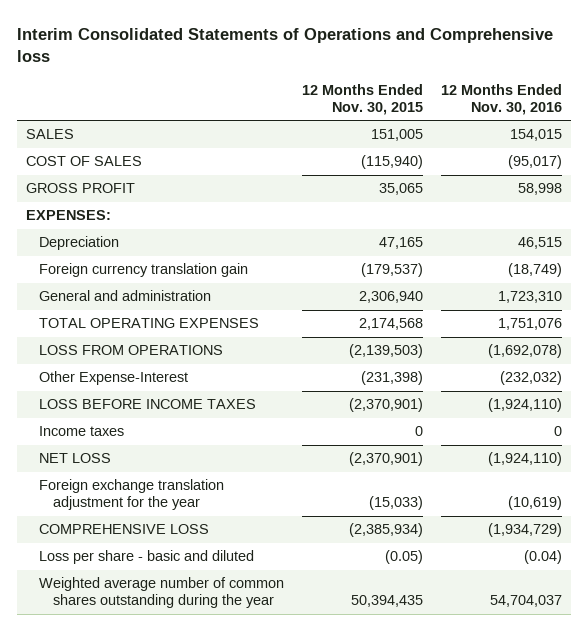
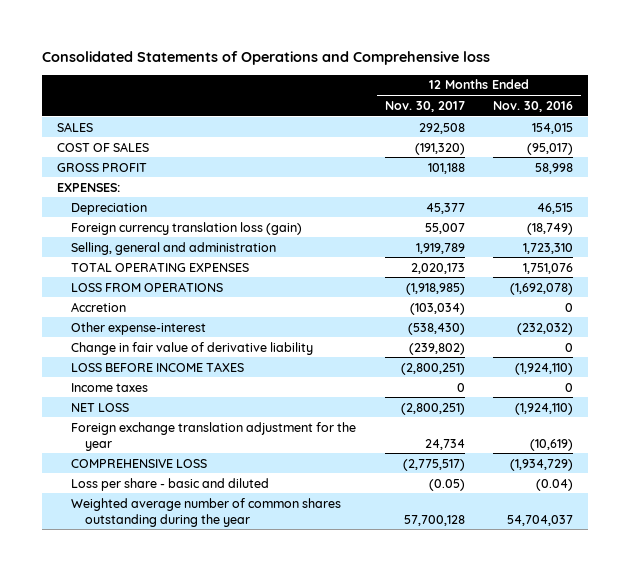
- Interim Consolidated Statements of Operations and Comprehensive loss
+ Consolidated Statements of Operations and Comprehensive loss
- | 12 Months Ended Nov. 30, 2015 | 12 Months Ended Nov. 30, 2016
+ | 12 Months Ended Nov. 30, 2017 | 12 Months Ended Nov. 30, 2016
- Foreign currency translation gain | (179,537) | (18,749)
- General and administration | 2,306,940 | 1,723,310
+ Foreign currency translation loss (gain) | 55,007 | (18,749)
+ Selling, general and administration | 1,919,789 | 1,723,310
- Other Expense-Interest | (231,398) | (232,032)
+ Accretion | (103,034) | 0
+ Other expense-interest | (538,430) | (232,032)
+ Change in fair value of derivative liability | (239,802) | 0

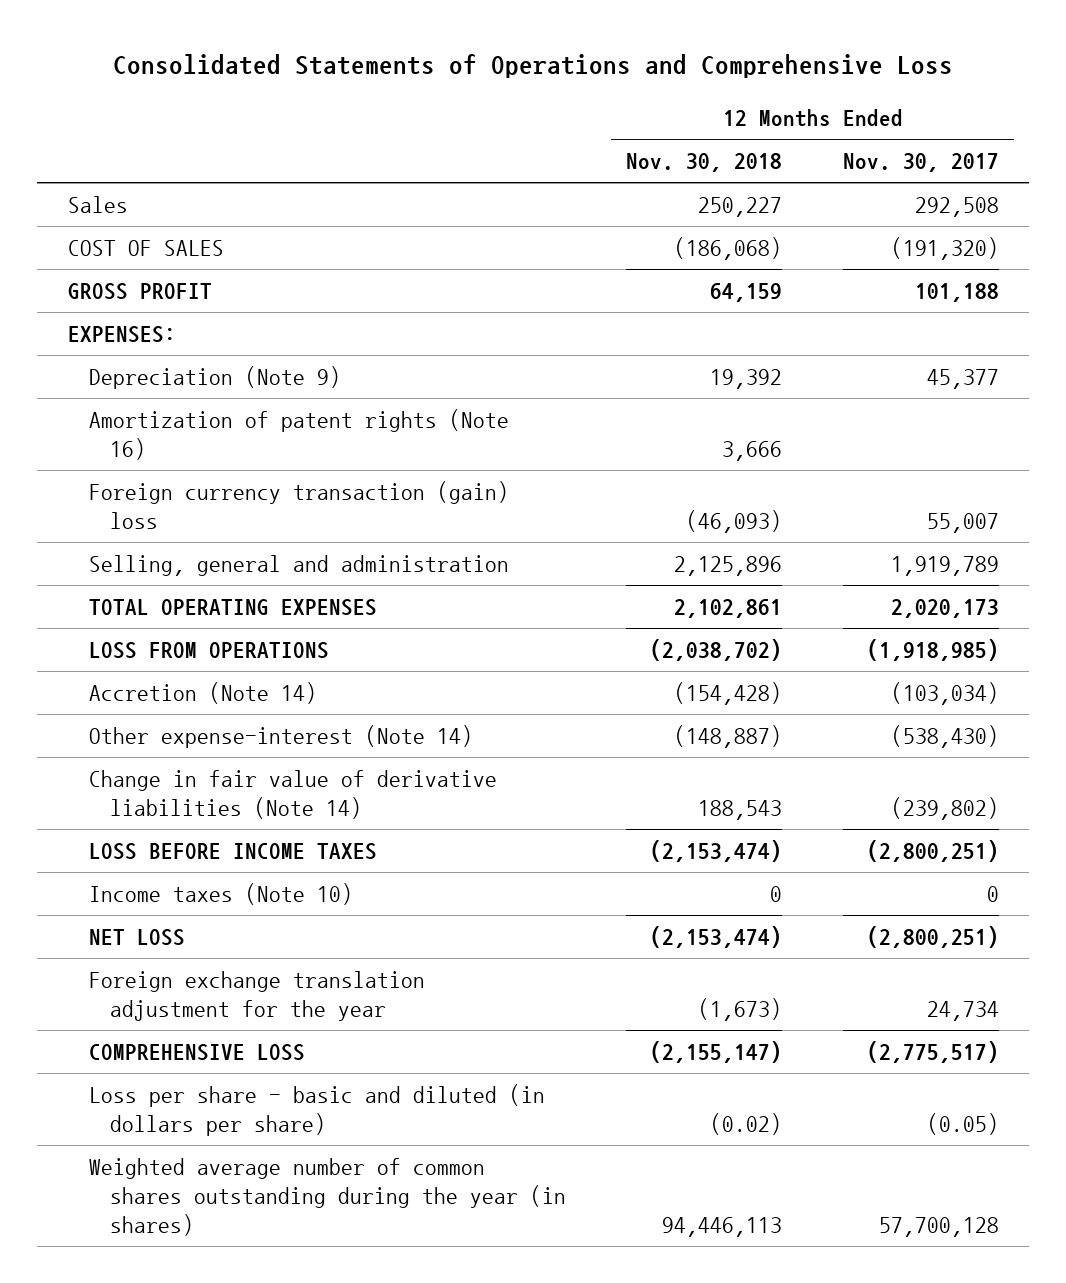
- Consolidated Statements of Operations and Comprehensive loss
+ Consolidated Statements of Operations and Comprehensive Loss
- | 12 Months Ended Nov. 30, 2017 | 12 Months Ended Nov. 30, 2016
+ | 12 Months Ended Nov. 30, 2018 | 12 Months Ended Nov. 30, 2017
- SALES | 292,508 | 154,015
+ Sales | 250,227 | 292,508
- Depreciation | 45,377 | 46,515
- Foreign currency translation loss (gain) | 55,007 | (18,749)
+ Depreciation (Note 9) | 19,392 | 45,377
+ Amortization of patent rights (Note 16) | 3,666 |
+ Foreign currency transaction (gain) loss | (46,093) | 55,007
- Accretion | (103,034) | 0
- Other expense-interest | (538,430) | (232,032)
- Change in fair value of derivative liability | (239,802) | 0
+ Accretion (Note 14) | (154,428) | (103,034)
+ Other expense-interest (Note 14) | (148,887) | (538,430)
+ Change in fair value of derivative liabilities (Note 14) | 188,543 | (239,802)
- Income taxes | 0 | 0
+ Income taxes (Note 10) | 0 | 0
- Loss per share - basic and diluted | (0.05) | (0.04)
- Weighted average number of common shares outstanding during the year | 57,700,128 | 54,704,037
+ Loss per share - basic and diluted (in dollars per share) | (0.02) | (0.05)
+ Weighted average number of common shares outstanding during the year (in shares) | 94,446,113 | 57,700,128

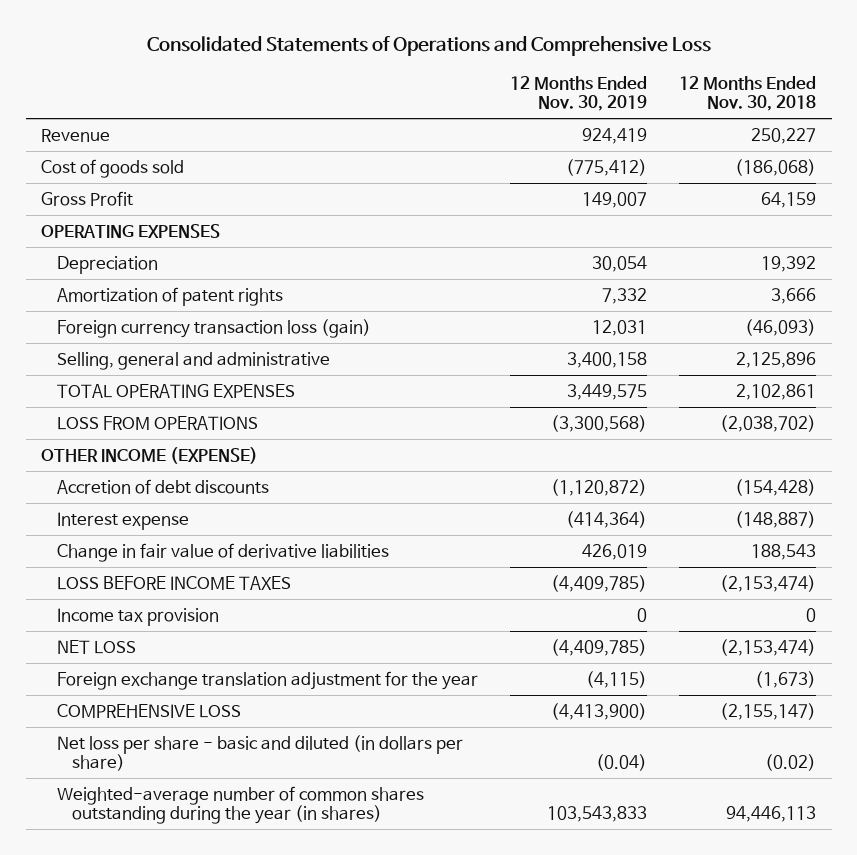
- | 12 Months Ended Nov. 30, 2018 | 12 Months Ended Nov. 30, 2017
+ | 12 Months Ended Nov. 30, 2019 | 12 Months Ended Nov. 30, 2018
- Sales | 250,227 | 292,508
- COST OF SALES | (186,068) | (191,320)
- GROSS PROFIT | 64,159 | 101,188
- EXPENSES:
- Depreciation (Note 9) | 19,392 | 45,377
- Amortization of patent rights (Note 16) | 3,666 |
- Foreign currency transaction (gain) loss | (46,093) | 55,007
- Selling, general and administration | 2,125,896 | 1,919,789
+ Revenue | 924,419 | 250,227
+ Cost of goods sold | (775,412) | (186,068)
+ Gross Profit | 149,007 | 64,159
+ OPERATING EXPENSES
+ Depreciation | 30,054 | 19,392
+ Amortization of patent rights | 7,332 | 3,666
+ Foreign currency transaction loss (gain) | 12,031 | (46,093)
+ Selling, general and administrative | 3,400,158 | 2,125,896
- Accretion (Note 14) | (154,428) | (103,034)
- Other expense-interest (Note 14) | (148,887) | (538,430)
- Change in fair value of derivative liabilities (Note 14) | 188,543 | (239,802)
+ OTHER INCOME (EXPENSE)
+ Accretion of debt discounts | (1,120,872) | (154,428)
+ Interest expense | (414,364) | (148,887)
+ Change in fair value of derivative liabilities | 426,019 | 188,543
- Income taxes (Note 10) | 0 | 0
+ Income tax provision | 0 | 0
- Loss per share - basic and diluted (in dollars per share) | (0.02) | (0.05)
- Weighted average number of common shares outstanding during the year (in shares) | 94,446,113 | 57,700,128
+ Net loss per share - basic and diluted (in dollars per share) | (0.04) | (0.02)
+ Weighted-average number of common shares outstanding during the year (in shares) | 103,543,833 | 94,446,113

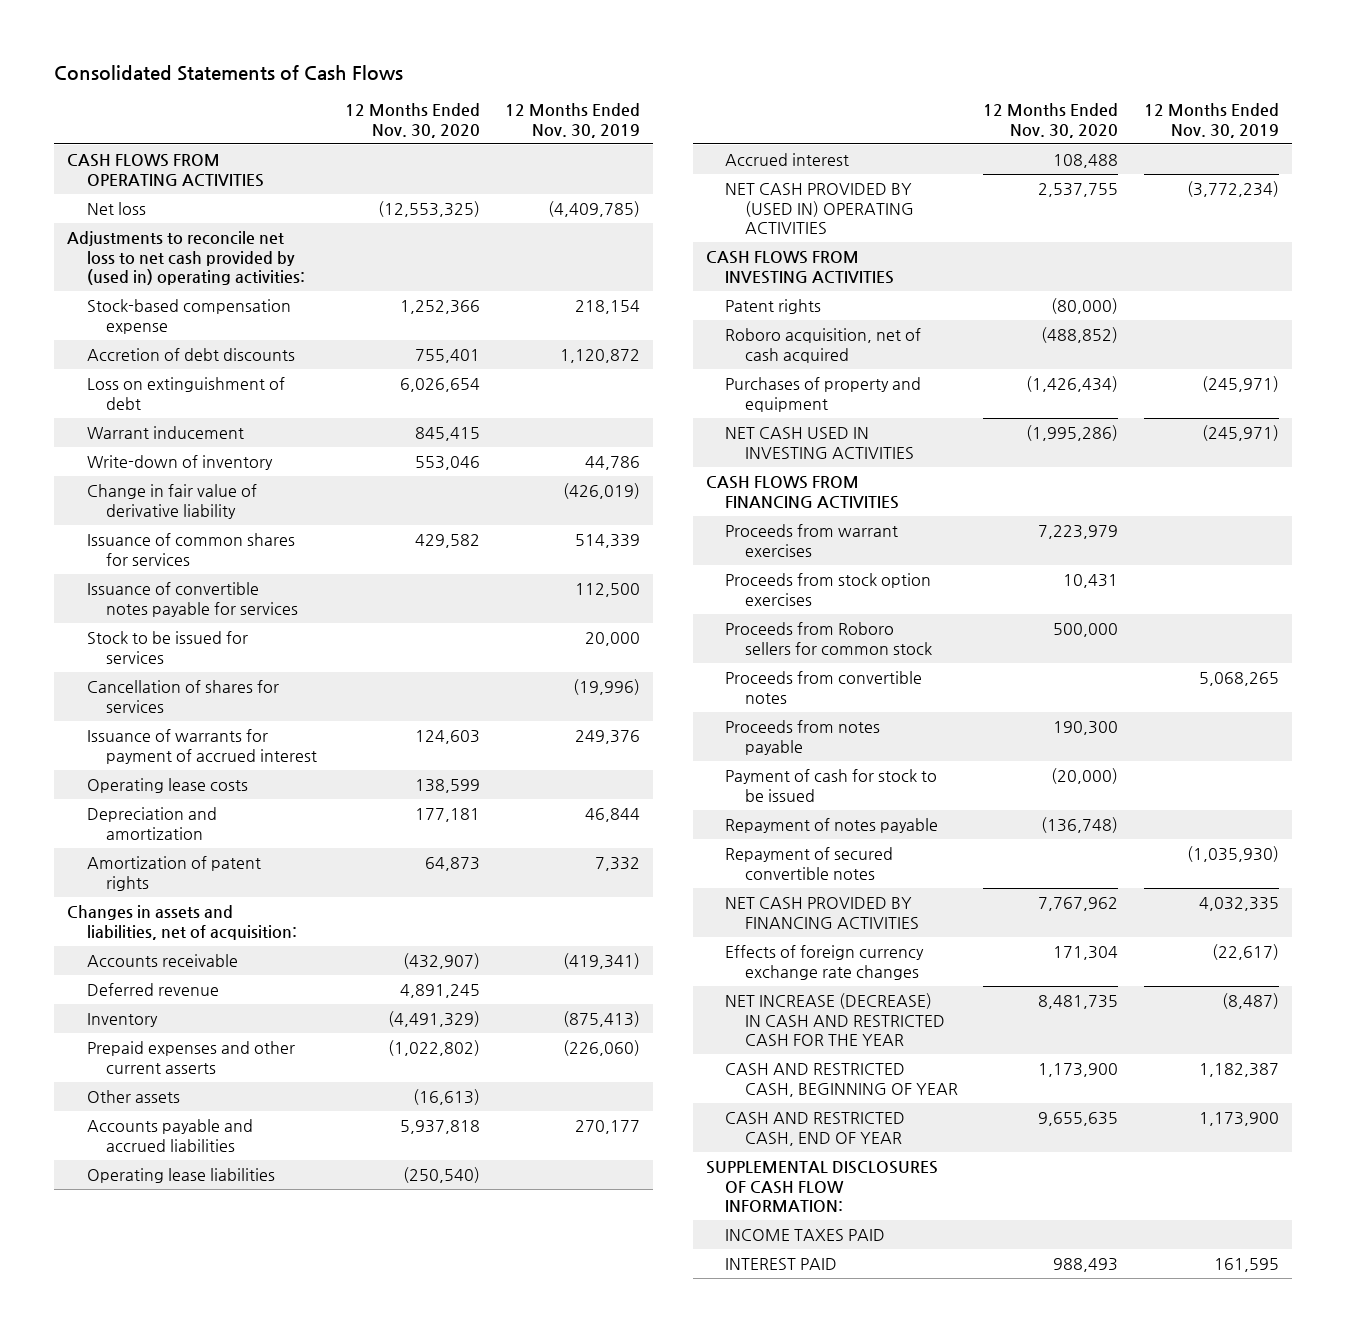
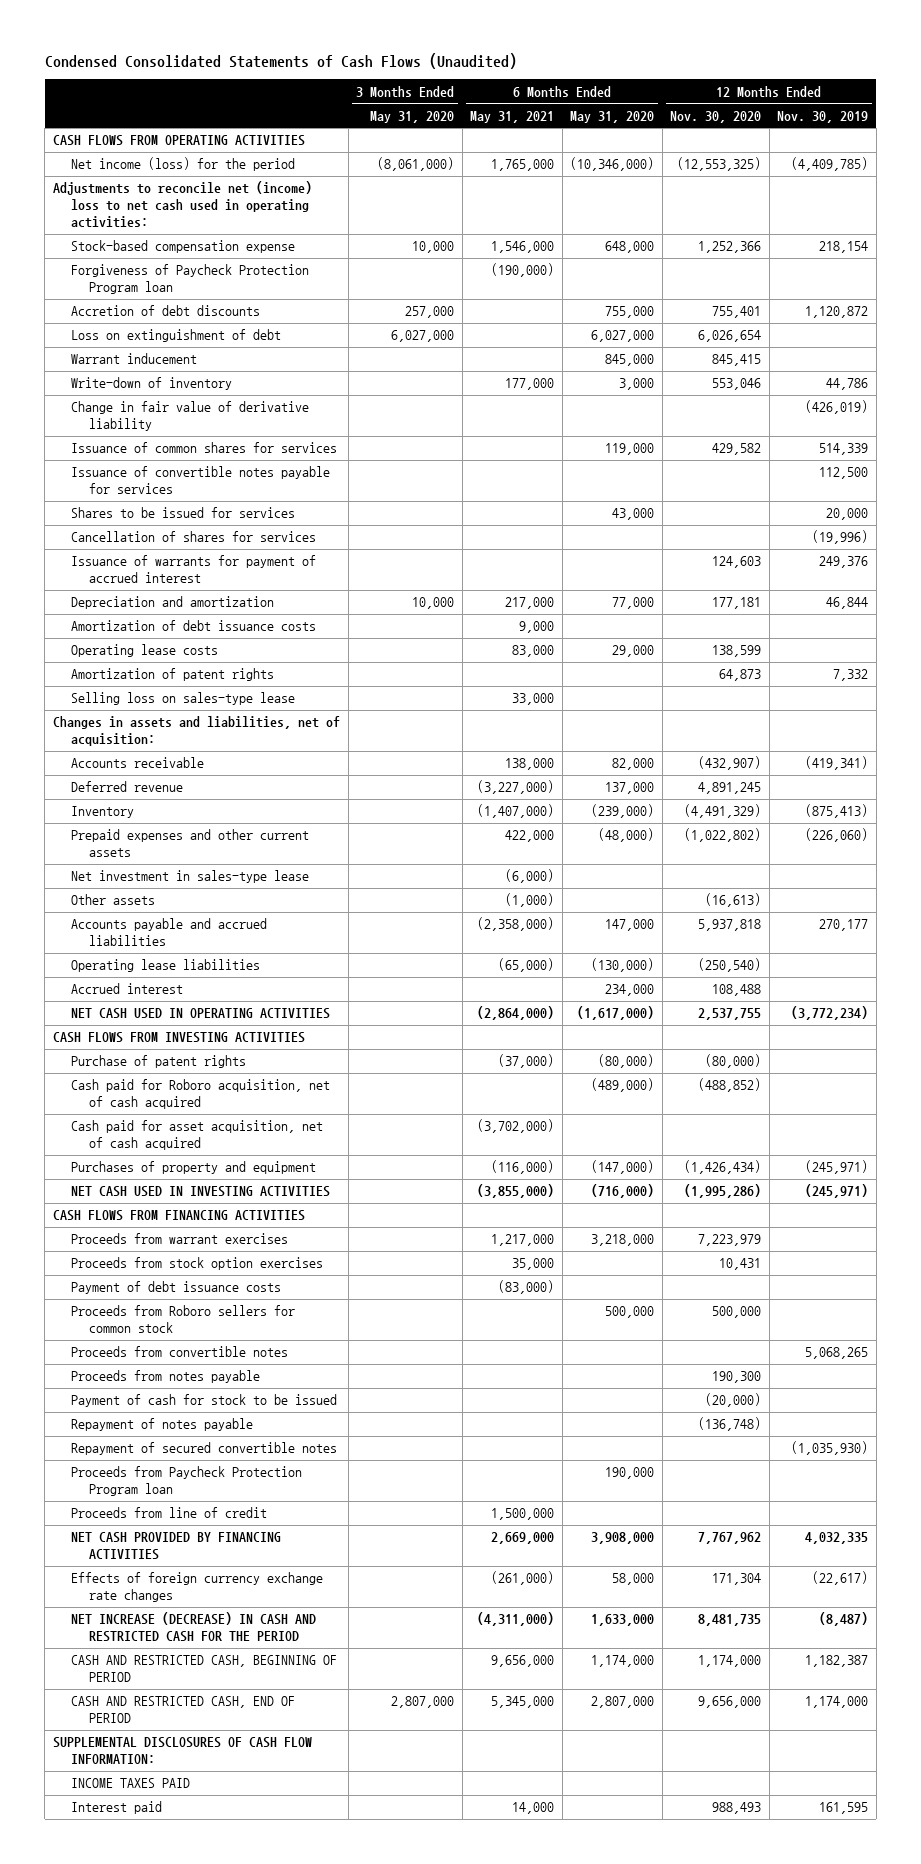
- Consolidated Statements of Cash Flows
+ Condensed Consolidated Statements of Cash Flows (Unaudited)
- | 12 Months Ended Nov. 30, 2020 | 12 Months Ended Nov. 30, 2019
+ | 3 Months Ended May 31, 2020 | 6 Months Ended May 31, 2021 | 6 Months Ended May 31, 2020 | 12 Months Ended Nov. 30, 2020 | 12 Months Ended Nov. 30, 2019
- Net loss | (12,553,325) | (4,409,785)
- Adjustments to reconcile net loss to net cash provided by (used in) operating activities:
+ Net income (loss) for the period | (8,061,000) | 1,765,000 | (10,346,000) | (12,553,325) | (4,409,785)
+ Adjustments to reconcile net (income) loss to net cash used in operating activities:
+ Forgiveness of Paycheck Protection Program loan | | (190,000) | | |
- Stock to be issued for services | | 20,000
+ Shares to be issued for services | | | 43,000 | | 20,000
+ Amortization of debt issuance costs | | 9,000 | | |
moved down: Operating lease costs | | 83,000 | 29,000 | 138,599 |
+ Selling loss on sales-type lease | | 33,000 | | |
- Prepaid expenses and other current asserts | (1,022,802) | (226,060)
+ Prepaid expenses and other current assets | | 422,000 | (48,000) | (1,022,802) | (226,060)
+ Net investment in sales-type lease | | (6,000) | | |
- NET CASH PROVIDED BY (USED IN) OPERATING ACTIVITIES | 2,537,755 | (3,772,234)
+ NET CASH USED IN OPERATING ACTIVITIES | | (2,864,000) | (1,617,000) | 2,537,755 | (3,772,234)
- Patent rights | (80,000) |
- Roboro acquisition, net of cash acquired | (488,852) |
+ Purchase of patent rights | | (37,000) | (80,000) | (80,000) |
+ Cash paid for Roboro acquisition, net of cash acquired | | | (489,000) | (488,852) |
+ Cash paid for asset acquisition, net of cash acquired | | (3,702,000) | | |
+ Payment of debt issuance costs | | (83,000) | | |
+ Proceeds from Paycheck Protection Program loan | | | 190,000 | |
+ Proceeds from line of credit | | 1,500,000 | | |
- NET INCREASE (DECREASE) IN CASH AND RESTRICTED CASH FOR THE YEAR | 8,481,735 | (8,487)
- CASH AND RESTRICTED CASH, BEGINNING OF YEAR | 1,173,900 | 1,182,387
- CASH AND RESTRICTED CASH, END OF YEAR | 9,655,635 | 1,173,900
+ NET INCREASE (DECREASE) IN CASH AND RESTRICTED CASH FOR THE PERIOD | | (4,311,000) | 1,633,000 | 8,481,735 | (8,487)
+ CASH AND RESTRICTED CASH, BEGINNING OF PERIOD | | 9,656,000 | 1,174,000 | 1,174,000 | 1,182,387
+ CASH AND RESTRICTED CASH, END OF PERIOD | 2,807,000 | 5,345,000 | 2,807,000 | 9,656,000 | 1,174,000
- INTEREST PAID | 988,493 | 161,595
+ Interest paid | | 14,000 | | 988,493 | 161,595

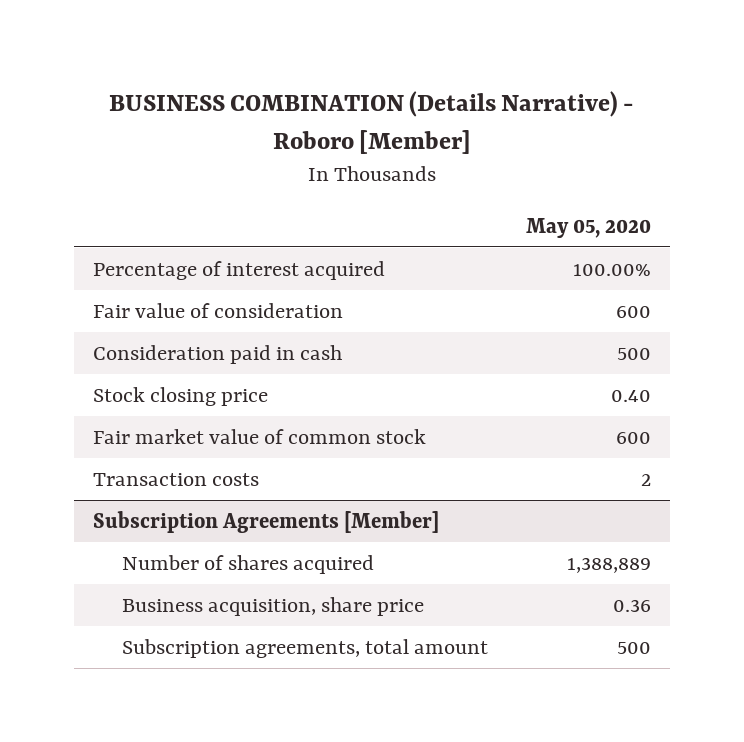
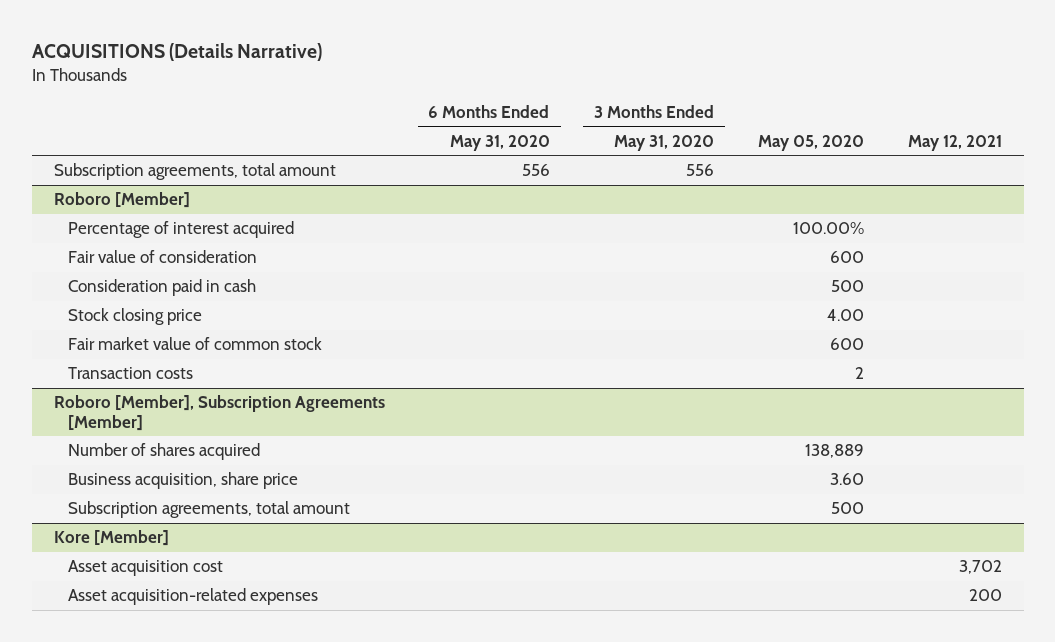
- BUSINESS COMBINATION (Details Narrative) - Roboro [Member]
+ ACQUISITIONS (Details Narrative)
- | May 05, 2020
+ | 6 Months Ended May 31, 2020 | 3 Months Ended May 31, 2020 | May 05, 2020 | May 12, 2021
+ Subscription agreements, total amount | 556 | 556 | |
+ Roboro [Member]
- Stock closing price | 0.40
+ Stock closing price | | | 4.00 |
- Subscription Agreements [Member]
- Number of shares acquired | 1,388,889
- Business acquisition, share price | 0.36
+ Roboro [Member], Subscription Agreements [Member]
+ Number of shares acquired | | | 138,889 |
+ Business acquisition, share price | | | 3.60 |
+ Kore [Member]
+ Asset acquisition cost | | | | 3,702
+ Asset acquisition-related expenses | | | | 200

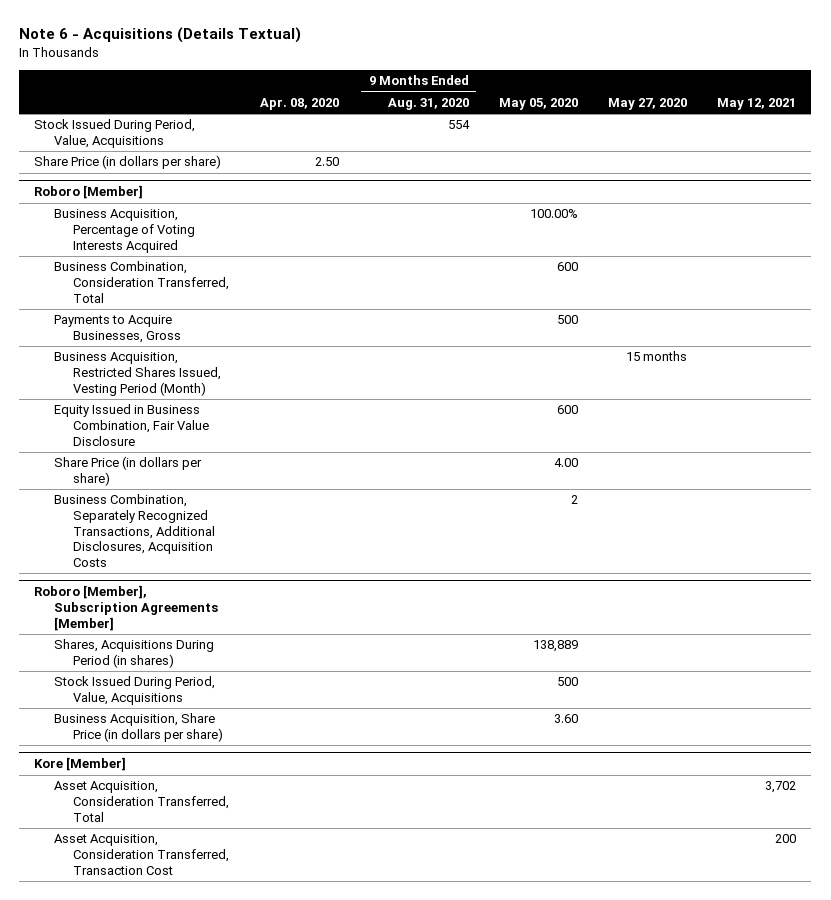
- ACQUISITIONS (Details Narrative)
+ Note 6 - Acquisitions (Details Textual)
- | 6 Months Ended May 31, 2020 | 3 Months Ended May 31, 2020 | May 05, 2020 | May 12, 2021
+ | Apr. 08, 2020 | 9 Months Ended Aug. 31, 2020 | May 05, 2020 | May 27, 2020 | May 12, 2021
- Subscription agreements, total amount | 556 | 556 | |
+ Stock Issued During Period, Value, Acquisitions | | 554 | | |
+ Share Price (in dollars per share) | 2.50 | | | |
@ Roboro [Member]
- Percentage of interest acquired | | | 100.00% |
- Fair value of consideration | | | 600 |
- Consideration paid in cash | | | 500 |
- Stock closing price | | | 4.00 |
- Fair market value of common stock | | | 600 |
- Transaction costs | | | 2 |
+ Business Acquisition, Percentage of Voting Interests Acquired | | | 100.00% | |
+ Business Combination, Consideration Transferred, Total | | | 600 | |
+ Payments to Acquire Businesses, Gross | | | 500 | |
+ Business Acquisition, Restricted Shares Issued, Vesting Period (Month) | | | | 15 months |
+ Equity Issued in Business Combination, Fair Value Disclosure | | | 600 | |
+ Share Price (in dollars per share) | | | 4.00 | |
+ Business Combination, Separately Recognized Transactions, Additional Disclosures, Acquisition Costs | | | 2 | |
@ Roboro [Member], Subscription Agreements [Member]
- Number of shares acquired | | | 138,889 |
- Business acquisition, share price | | | 3.60 |
- Subscription agreements, total amount | | | 500 |
+ Shares, Acquisitions During Period (in shares) | | | 138,889 | |
+ Stock Issued During Period, Value, Acquisitions | | | 500 | |
+ Business Acquisition, Share Price (in dollars per share) | | | 3.60 | |
@ Kore [Member]
- Asset acquisition cost | | | | 3,702
- Asset acquisition-related expenses | | | | 200
+ Asset Acquisition, Consideration Transferred, Total | | | | | 3,702
+ Asset Acquisition, Consideration Transferred, Transaction Cost | | | | | 200

